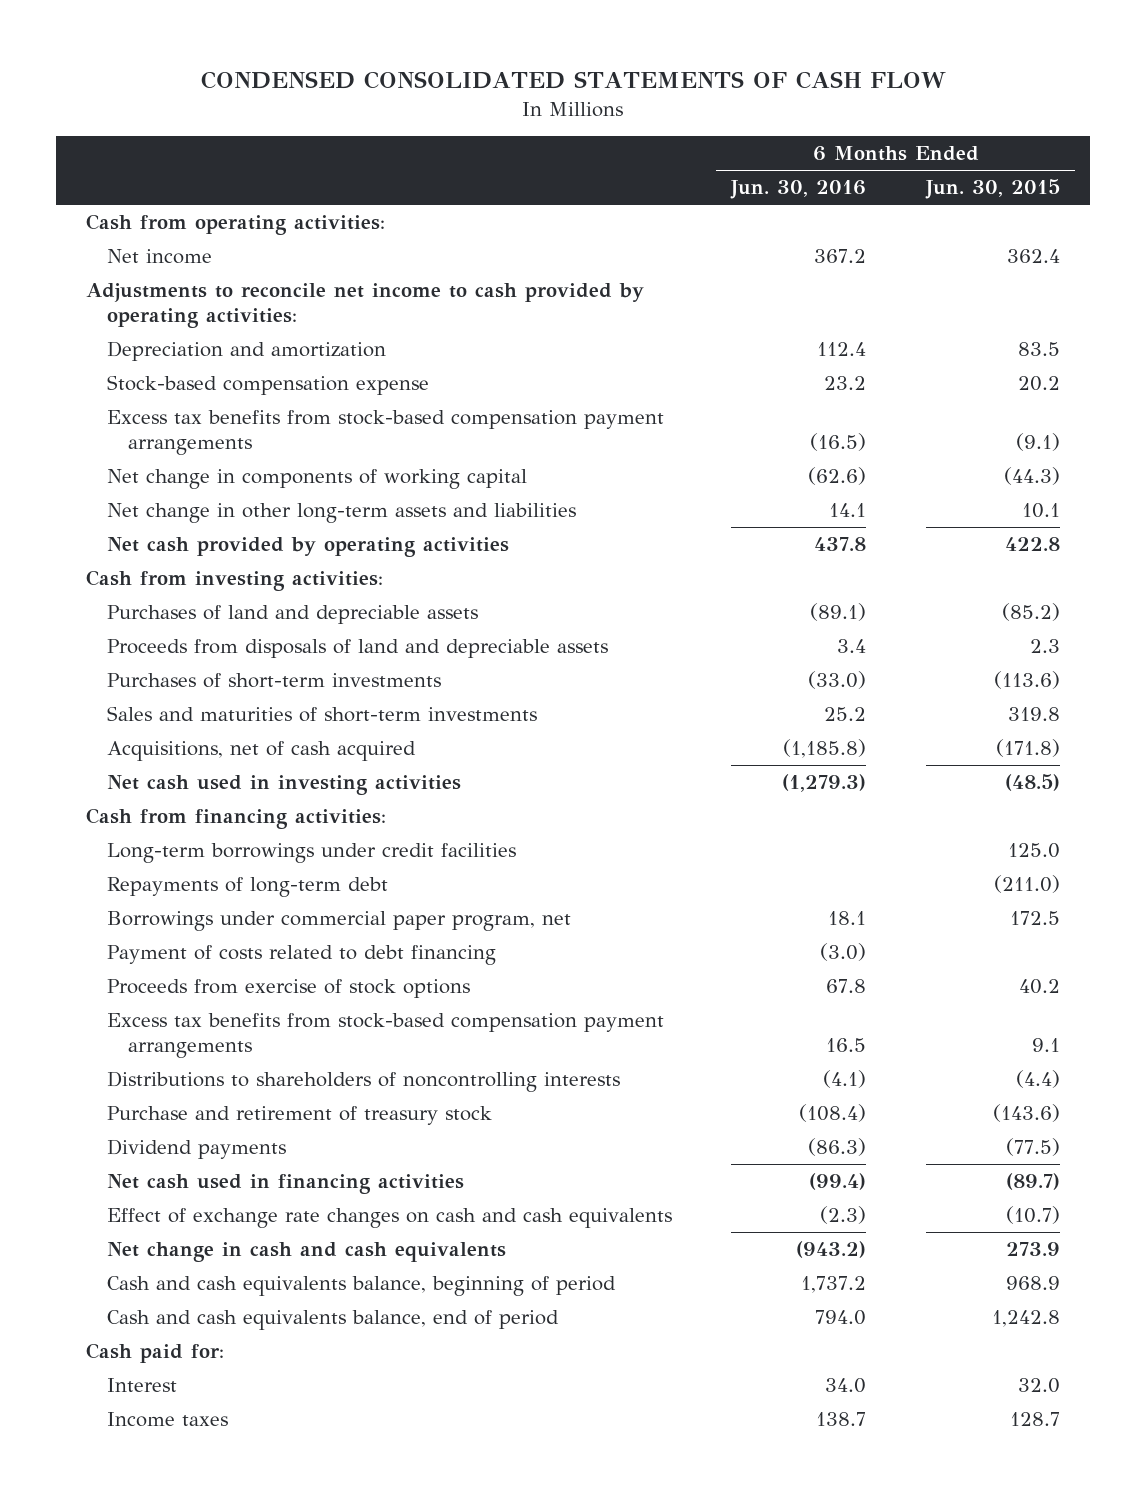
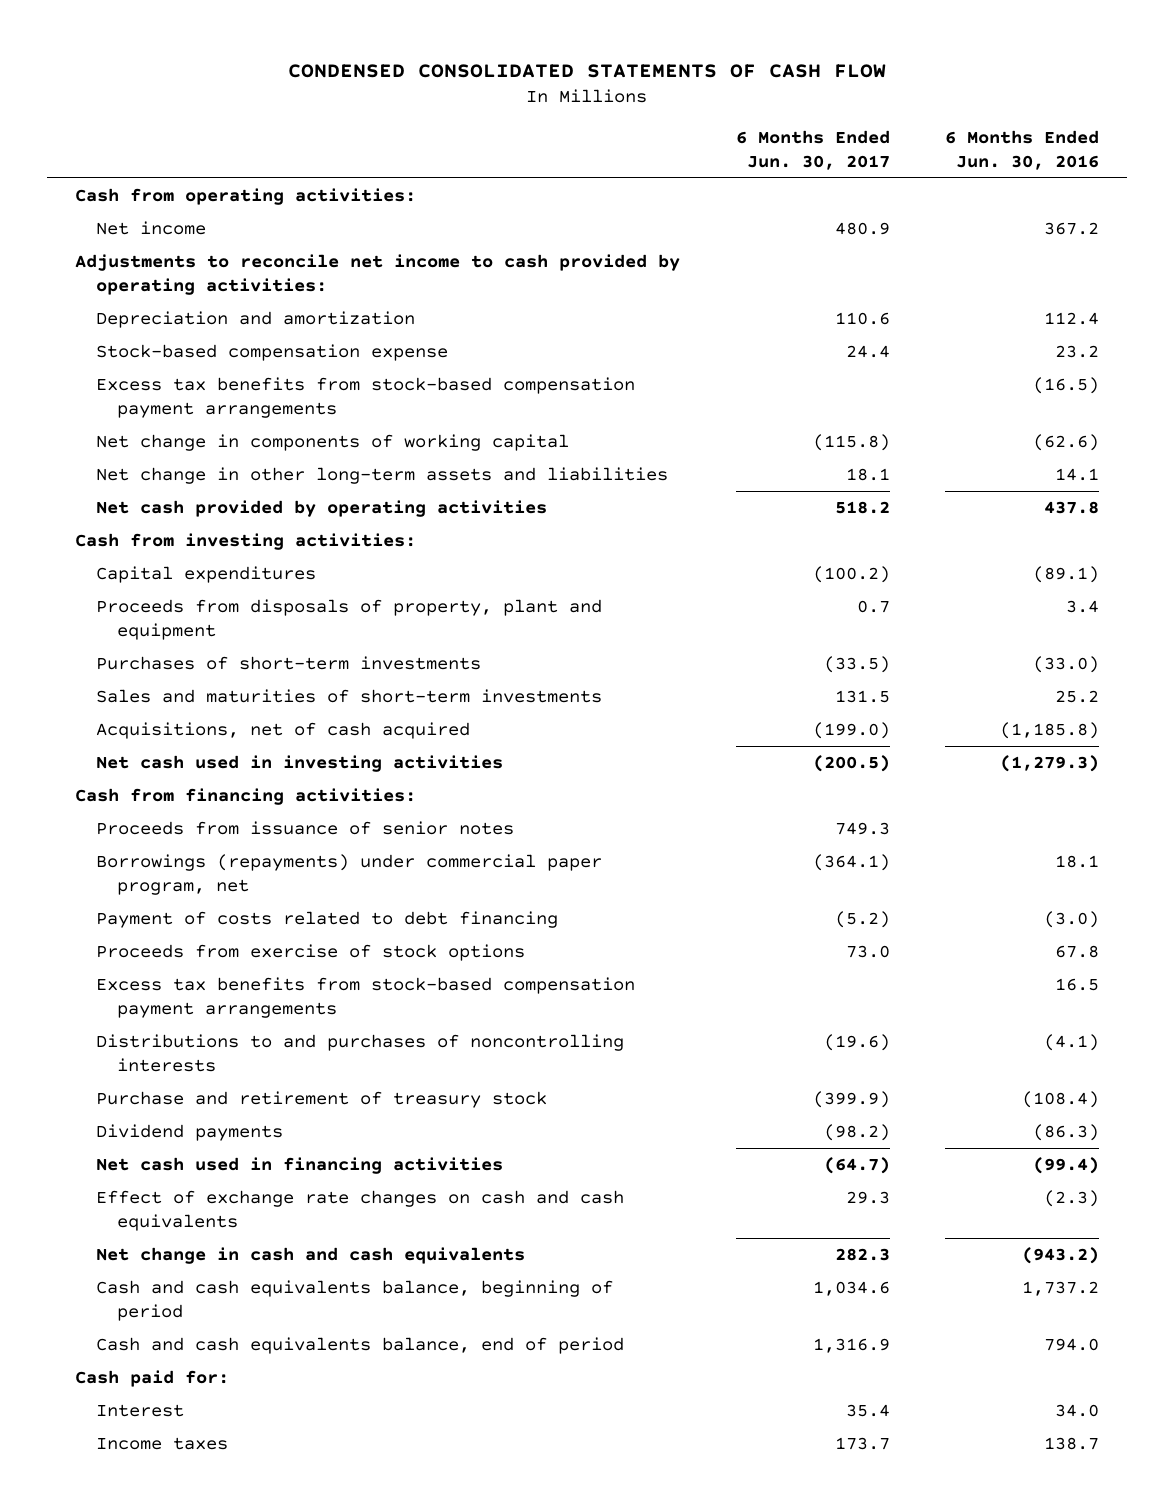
- | 6 Months Ended Jun. 30, 2016 | 6 Months Ended Jun. 30, 2015
+ | 6 Months Ended Jun. 30, 2017 | 6 Months Ended Jun. 30, 2016
- Purchases of land and depreciable assets | (89.1) | (85.2)
- Proceeds from disposals of land and depreciable assets | 3.4 | 2.3
+ Capital expenditures | (100.2) | (89.1)
+ Proceeds from disposals of property, plant and equipment | 0.7 | 3.4
- Long-term borrowings under credit facilities | | 125.0
- Repayments of long-term debt | | (211.0)
- Borrowings under commercial paper program, net | 18.1 | 172.5
+ Proceeds from issuance of senior notes | 749.3 |
+ Borrowings (repayments) under commercial paper program, net | (364.1) | 18.1
- Distributions to shareholders of noncontrolling interests | (4.1) | (4.4)
+ Distributions to and purchases of noncontrolling interests | (19.6) | (4.1)

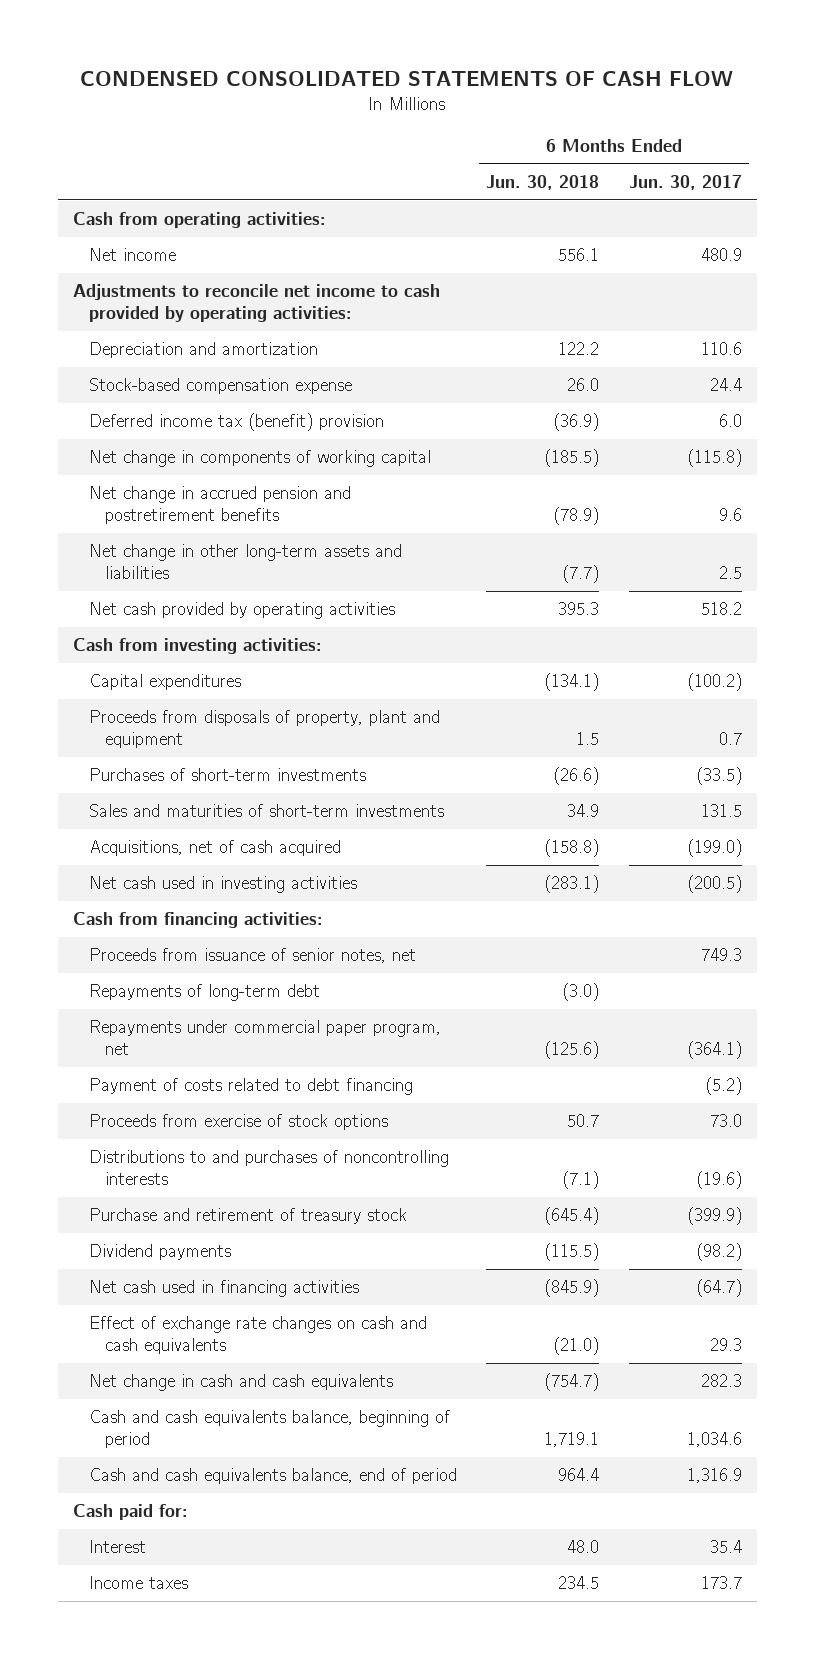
- | 6 Months Ended Jun. 30, 2017 | 6 Months Ended Jun. 30, 2016
+ | 6 Months Ended Jun. 30, 2018 | 6 Months Ended Jun. 30, 2017
- Excess tax benefits from stock-based compensation payment arrangements | | (16.5)
+ Deferred income tax (benefit) provision | (36.9) | 6.0
- Net change in other long-term assets and liabilities | 18.1 | 14.1
+ Net change in accrued pension and postretirement benefits | (78.9) | 9.6
+ Net change in other long-term assets and liabilities | (7.7) | 2.5
- Proceeds from issuance of senior notes | 749.3 |
- Borrowings (repayments) under commercial paper program, net | (364.1) | 18.1
+ Proceeds from issuance of senior notes, net | | 749.3
+ Repayments of long-term debt | (3.0) |
+ Repayments under commercial paper program, net | (125.6) | (364.1)
- Excess tax benefits from stock-based compensation payment arrangements | | 16.5

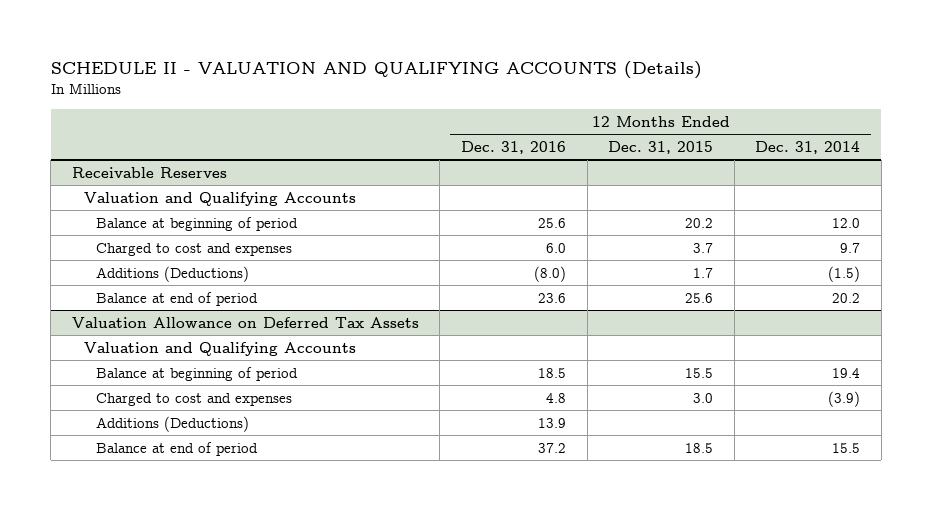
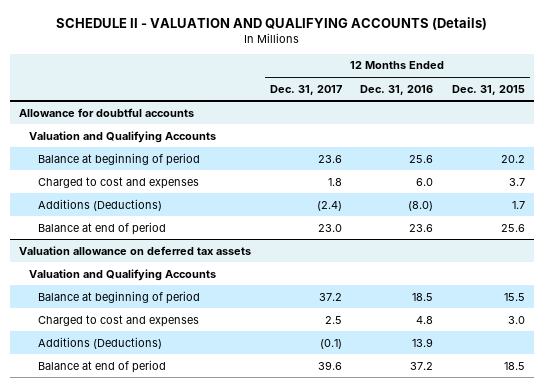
- | 12 Months Ended Dec. 31, 2016 | 12 Months Ended Dec. 31, 2015 | 12 Months Ended Dec. 31, 2014
+ | 12 Months Ended Dec. 31, 2017 | 12 Months Ended Dec. 31, 2016 | 12 Months Ended Dec. 31, 2015
- Receivable Reserves
+ Allowance for doubtful accounts
- Valuation Allowance on Deferred Tax Assets
+ Valuation allowance on deferred tax assets

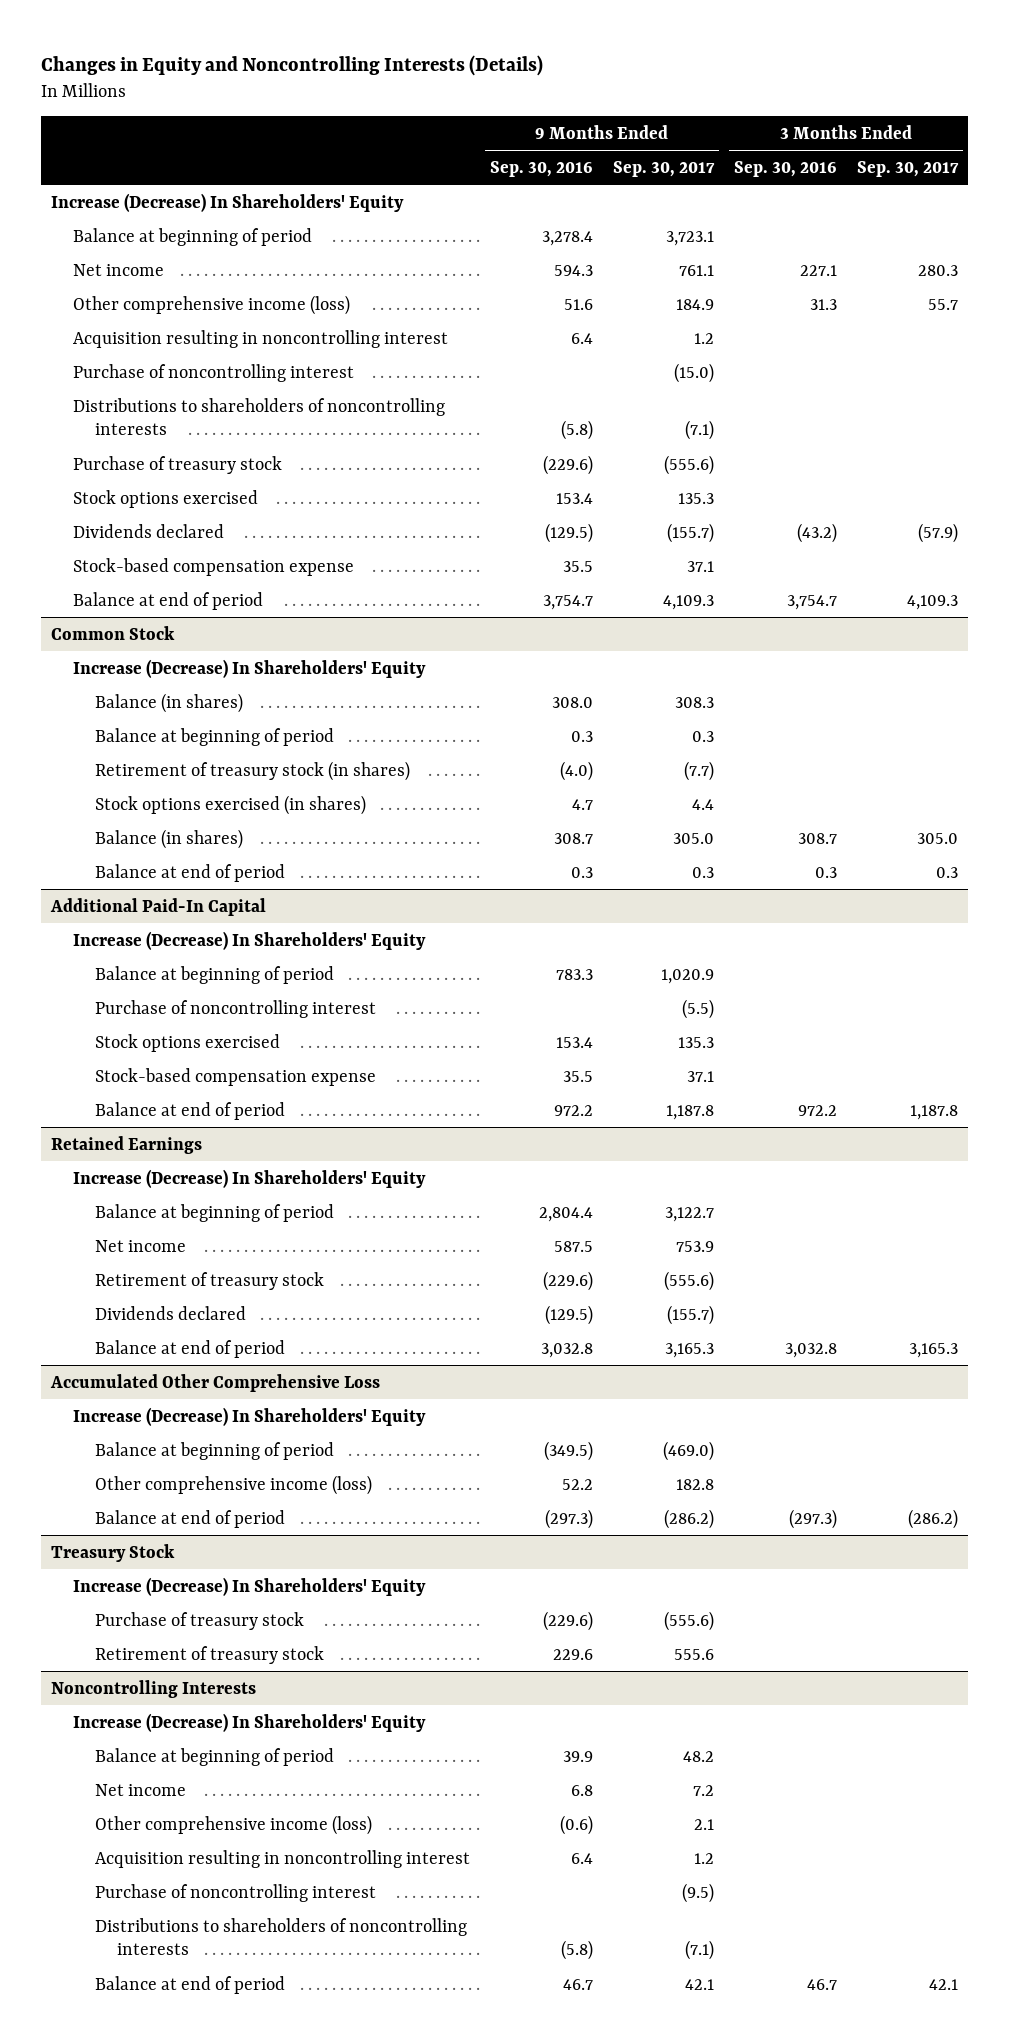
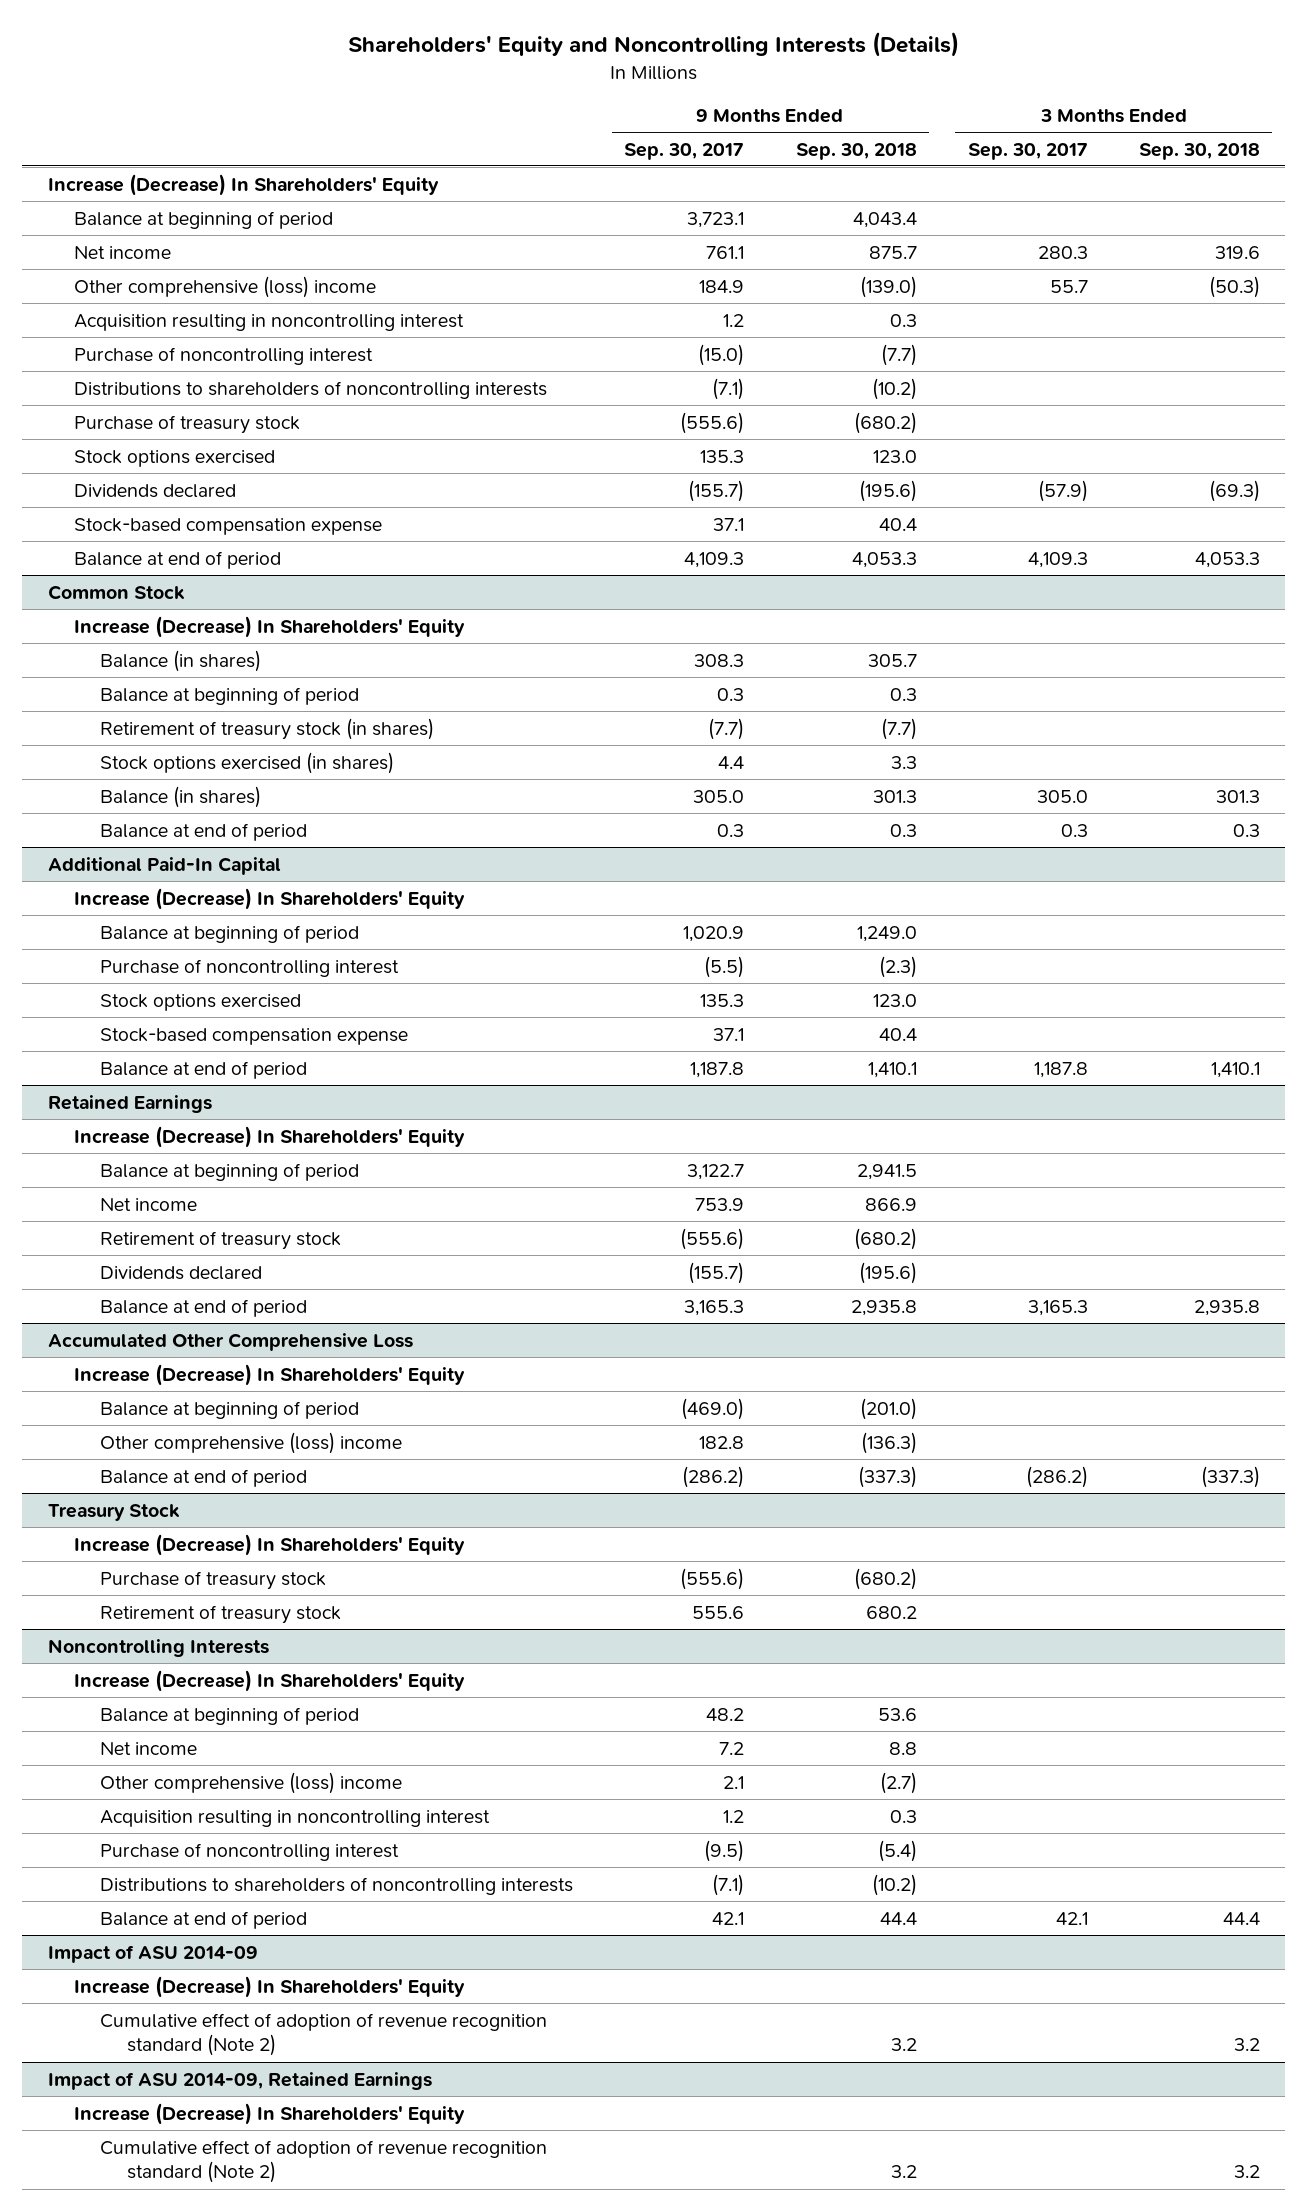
- Changes in Equity and Noncontrolling Interests (Details)
+ Shareholders' Equity and Noncontrolling Interests (Details)
- | 9 Months Ended Sep. 30, 2016 | 9 Months Ended Sep. 30, 2017 | 3 Months Ended Sep. 30, 2016 | 3 Months Ended Sep. 30, 2017
+ | 9 Months Ended Sep. 30, 2017 | 9 Months Ended Sep. 30, 2018 | 3 Months Ended Sep. 30, 2017 | 3 Months Ended Sep. 30, 2018
- Other comprehensive income (loss) | 51.6 | 184.9 | 31.3 | 55.7
+ Other comprehensive (loss) income | 184.9 | (139.0) | 55.7 | (50.3)
@ Accumulated Other Comprehensive Loss
- Other comprehensive income (loss) | 52.2 | 182.8 | |
+ Other comprehensive (loss) income | 182.8 | (136.3) | |
@ Noncontrolling Interests
- Other comprehensive income (loss) | (0.6) | 2.1 | |
+ Other comprehensive (loss) income | 2.1 | (2.7) | |
+ Impact of ASU 2014-09
+ Increase (Decrease) In Shareholders' Equity
+ Cumulative effect of adoption of revenue recognition standard (Note 2) | | 3.2 | | 3.2
+ Impact of ASU 2014-09, Retained Earnings
+ Increase (Decrease) In Shareholders' Equity
+ Cumulative effect of adoption of revenue recognition standard (Note 2) | | 3.2 | | 3.2

